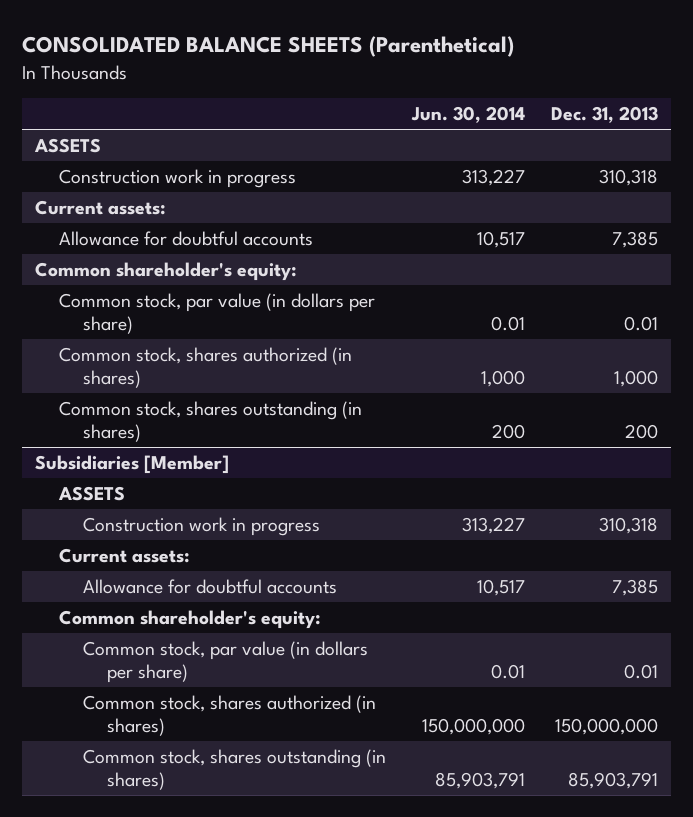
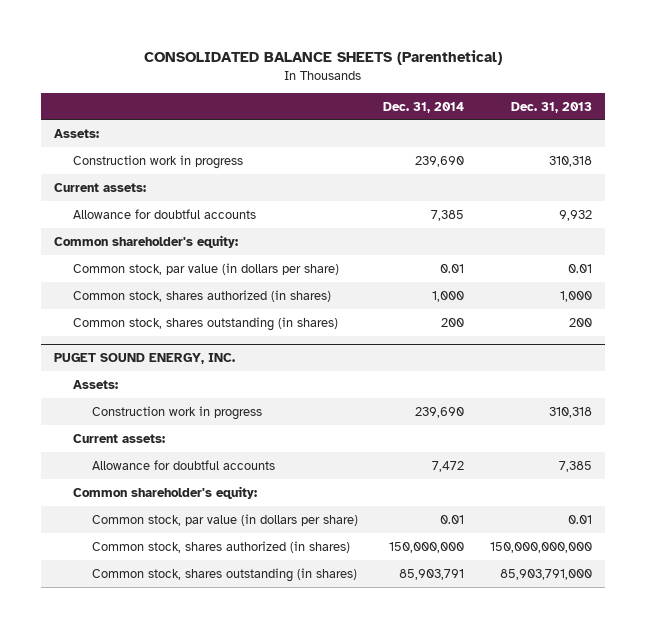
- | Jun. 30, 2014 | Dec. 31, 2013
+ | Dec. 31, 2014 | Dec. 31, 2013
- ASSETS
+ Assets:
- Allowance for doubtful accounts | 10,517 | 7,385
+ Allowance for doubtful accounts | 7,385 | 9,932
- Subsidiaries [Member]
- ASSETS
+ PUGET SOUND ENERGY, INC.
+ Assets:
- Common stock, shares authorized (in shares) | 150,000,000 | 150,000,000
- Common stock, shares outstanding (in shares) | 85,903,791 | 85,903,791
+ Common stock, shares authorized (in shares) | 150,000,000 | 150,000,000,000
+ Common stock, shares outstanding (in shares) | 85,903,791 | 85,903,791,000

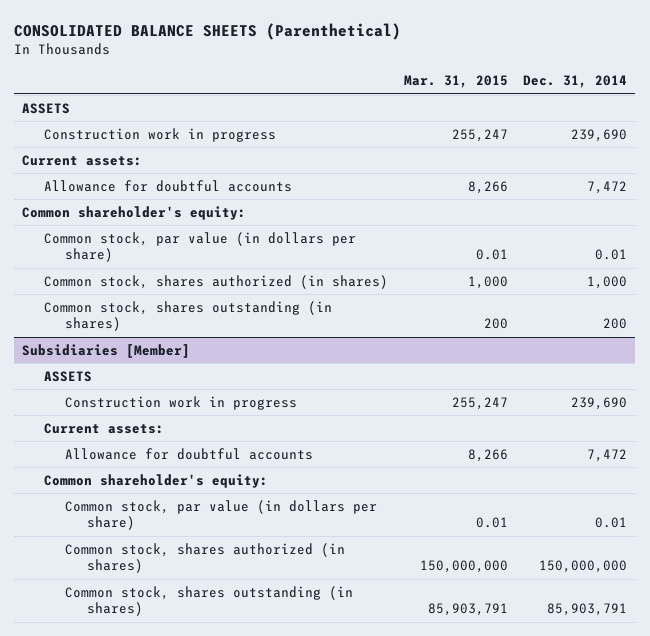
- | Dec. 31, 2014 | Dec. 31, 2013
+ | Mar. 31, 2015 | Dec. 31, 2014
- Assets:
+ ASSETS
- Allowance for doubtful accounts | 7,385 | 9,932
+ Allowance for doubtful accounts | 8,266 | 7,472
- PUGET SOUND ENERGY, INC.
- Assets:
+ Subsidiaries [Member]
+ ASSETS

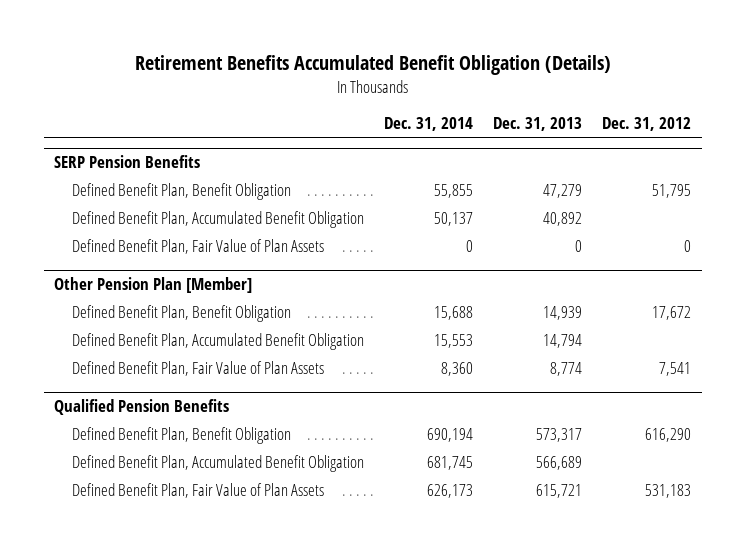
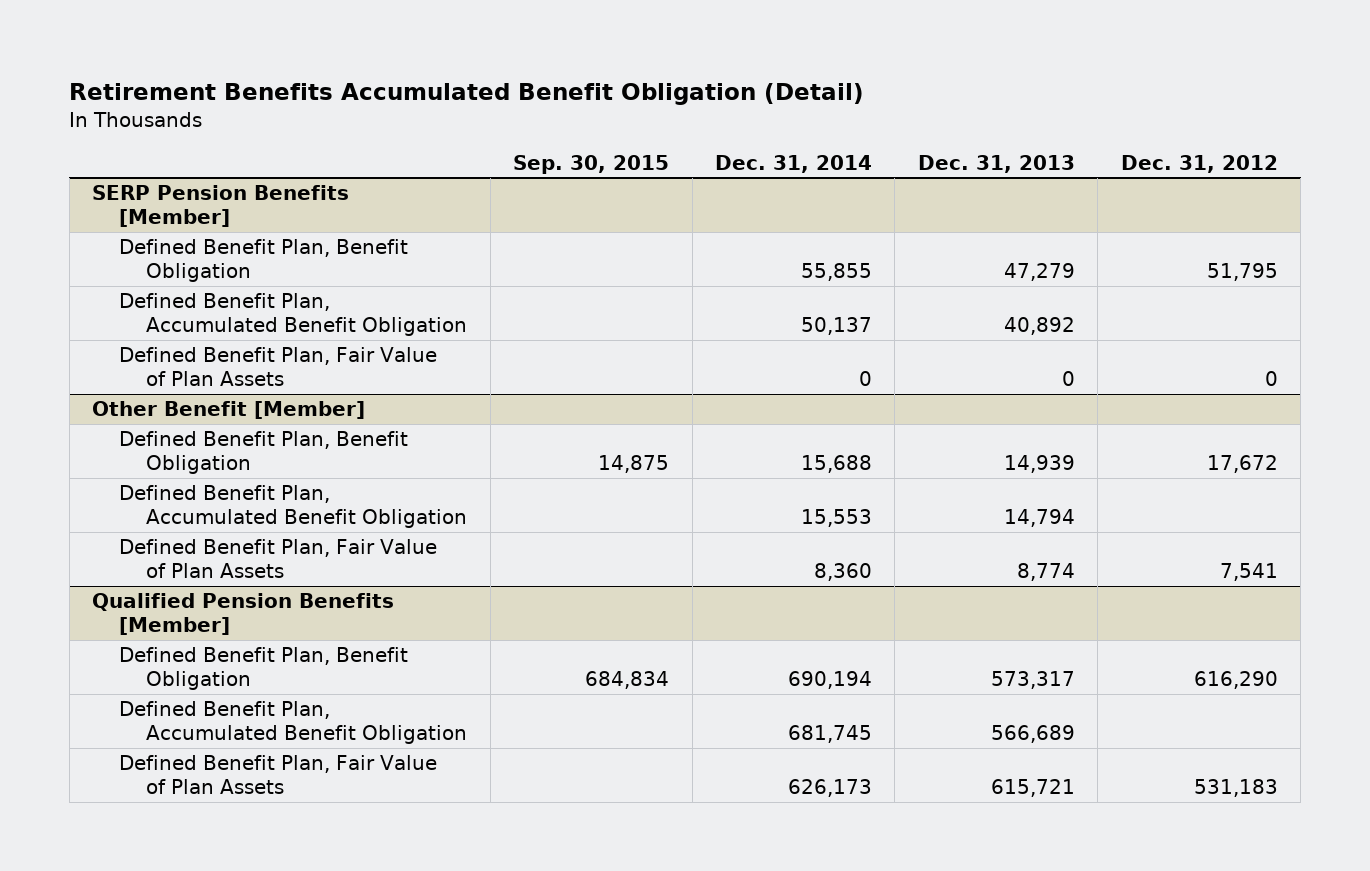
- Retirement Benefits Accumulated Benefit Obligation (Details)
+ Retirement Benefits Accumulated Benefit Obligation (Detail)
- | Dec. 31, 2014 | Dec. 31, 2013 | Dec. 31, 2012
+ | Sep. 30, 2015 | Dec. 31, 2014 | Dec. 31, 2013 | Dec. 31, 2012
- SERP Pension Benefits
+ SERP Pension Benefits [Member]
- Other Pension Plan [Member]
+ Other Benefit [Member]
- Qualified Pension Benefits
+ Qualified Pension Benefits [Member]

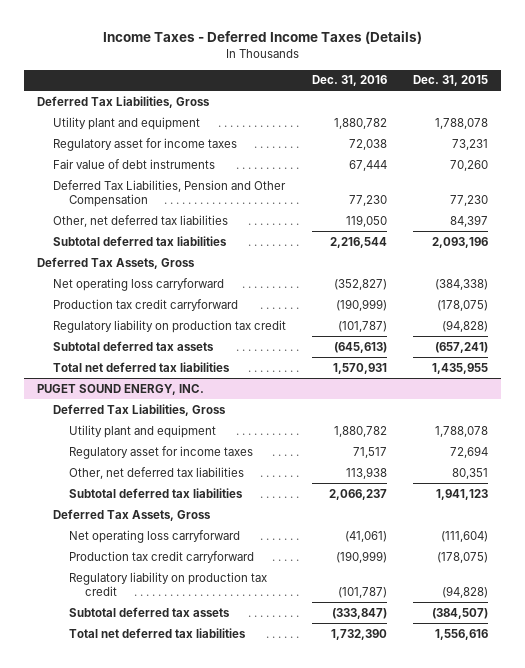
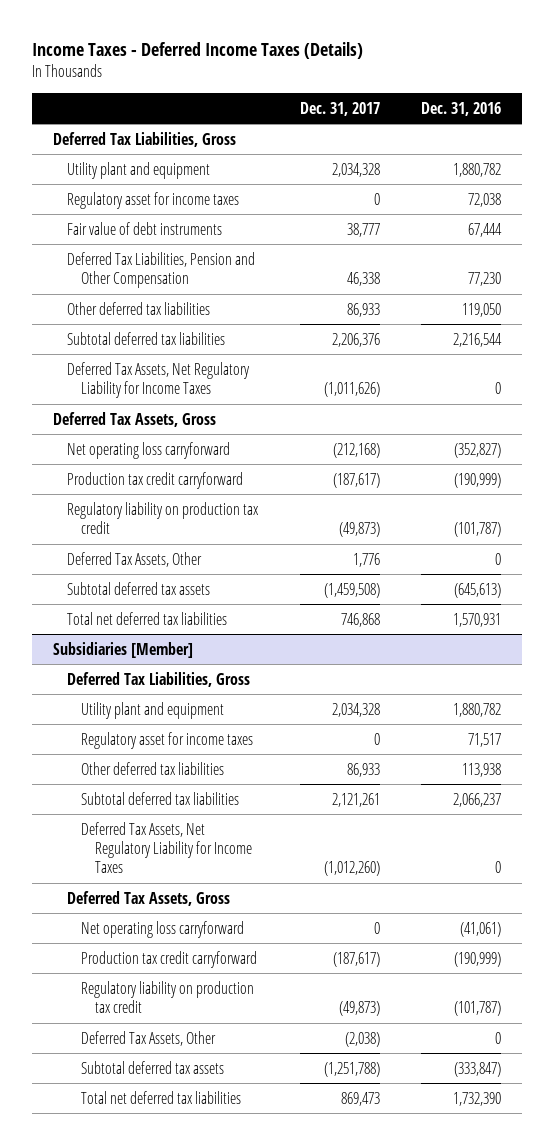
- | Dec. 31, 2016 | Dec. 31, 2015
+ | Dec. 31, 2017 | Dec. 31, 2016
- Other, net deferred tax liabilities | 119,050 | 84,397
+ Other deferred tax liabilities | 86,933 | 119,050
+ Deferred Tax Assets, Net Regulatory Liability for Income Taxes | (1,011,626) | 0
+ Deferred Tax Assets, Other | 1,776 | 0
- PUGET SOUND ENERGY, INC.
+ Subsidiaries [Member]
- Other, net deferred tax liabilities | 113,938 | 80,351
+ Other deferred tax liabilities | 86,933 | 113,938
+ Deferred Tax Assets, Net Regulatory Liability for Income Taxes | (1,012,260) | 0
+ Deferred Tax Assets, Other | (2,038) | 0

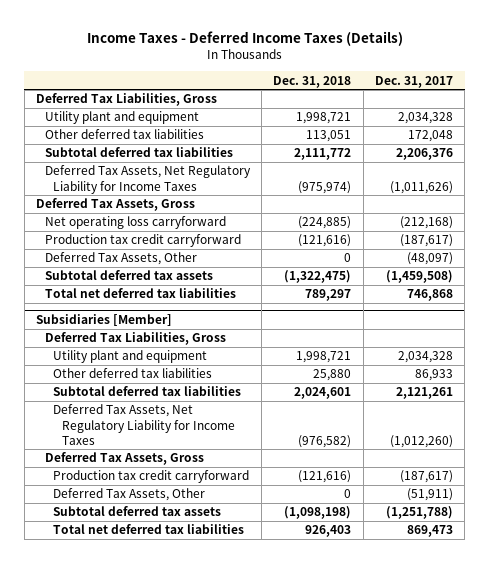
- | Dec. 31, 2017 | Dec. 31, 2016
+ | Dec. 31, 2018 | Dec. 31, 2017
- Regulatory asset for income taxes | 0 | 72,038
- Fair value of debt instruments | 38,777 | 67,444
- Deferred Tax Liabilities, Pension and Other Compensation | 46,338 | 77,230
- Other deferred tax liabilities | 86,933 | 119,050
+ Other deferred tax liabilities | 113,051 | 172,048
- Regulatory liability on production tax credit | (49,873) | (101,787)
- Deferred Tax Assets, Other | 1,776 | 0
+ Deferred Tax Assets, Other | 0 | (48,097)
@ Subsidiaries [Member]
- Regulatory asset for income taxes | 0 | 71,517
- Net operating loss carryforward | 0 | (41,061)
- Regulatory liability on production tax credit | (49,873) | (101,787)
- Deferred Tax Assets, Other | (2,038) | 0
+ Deferred Tax Assets, Other | 0 | (51,911)

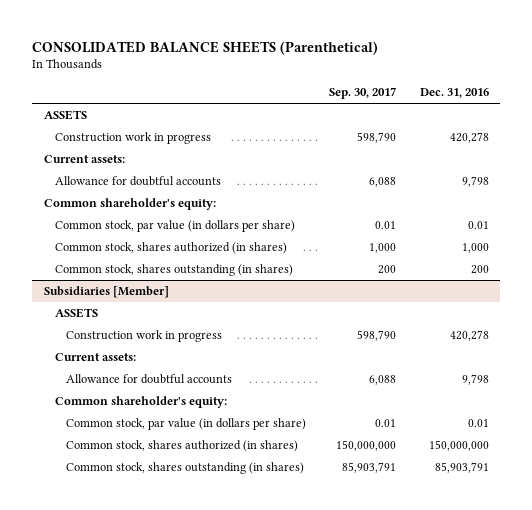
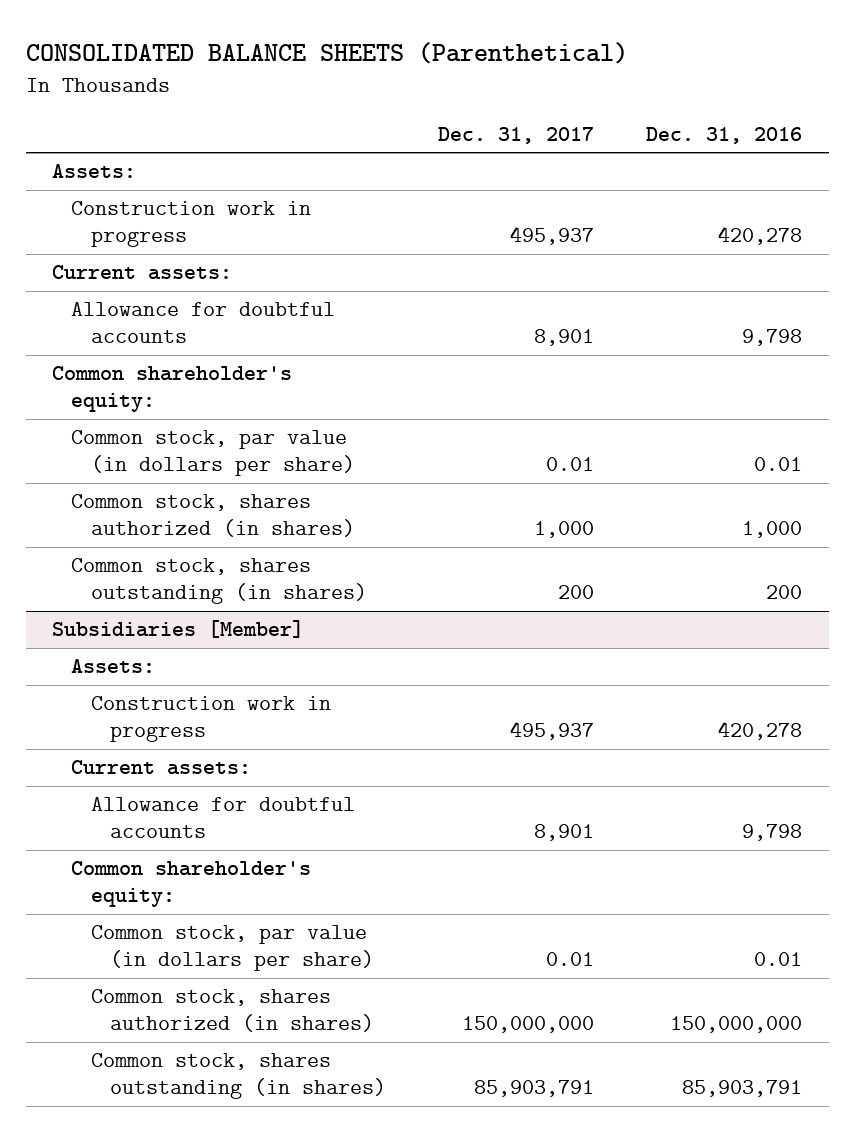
- | Sep. 30, 2017 | Dec. 31, 2016
+ | Dec. 31, 2017 | Dec. 31, 2016
- ASSETS
+ Assets:
@ Subsidiaries [Member]
- ASSETS
+ Assets:

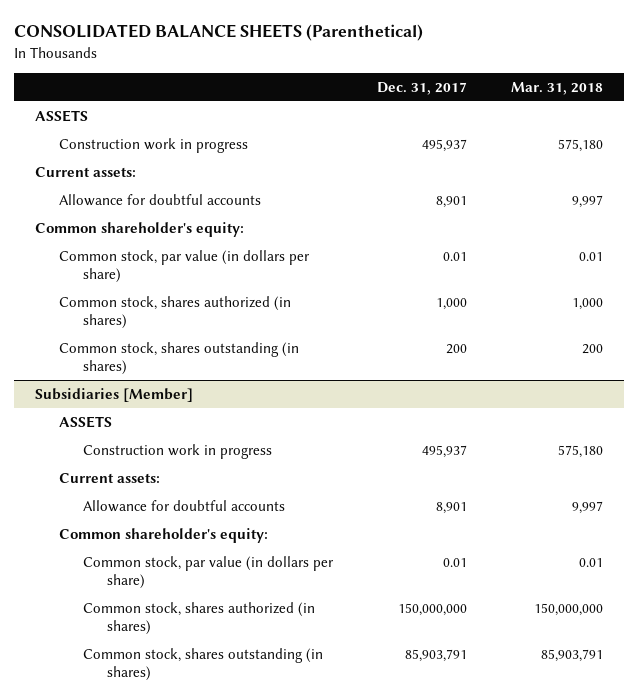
- | Dec. 31, 2017 | Dec. 31, 2016
+ | Dec. 31, 2017 | Mar. 31, 2018
- Assets:
+ ASSETS
@ Subsidiaries [Member]
- Assets:
+ ASSETS

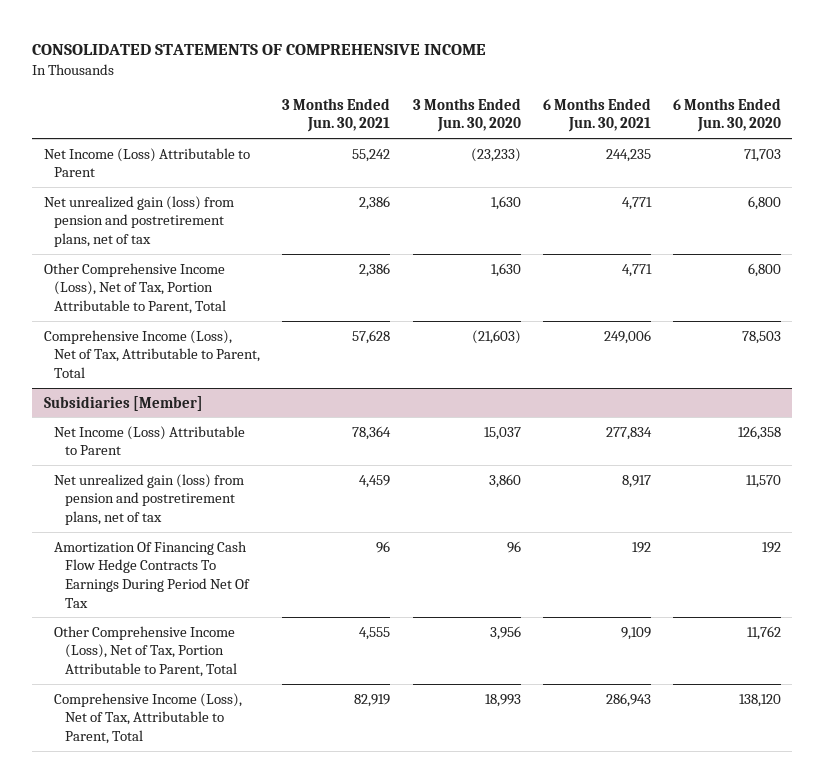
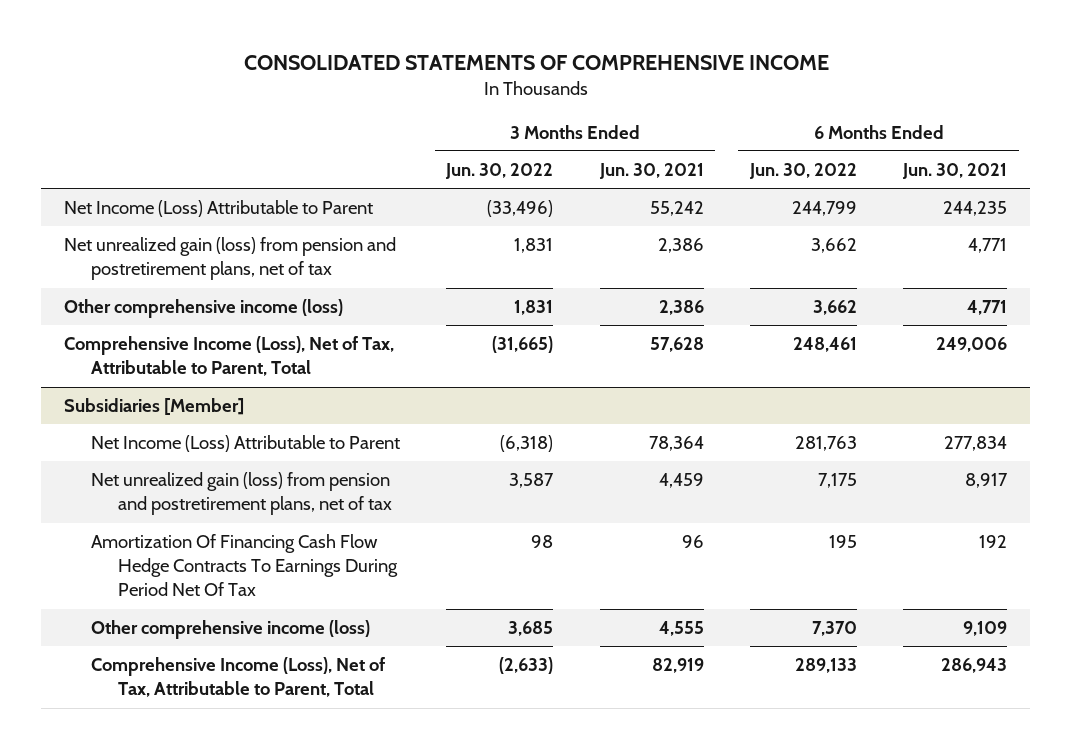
- | 3 Months Ended Jun. 30, 2021 | 3 Months Ended Jun. 30, 2020 | 6 Months Ended Jun. 30, 2021 | 6 Months Ended Jun. 30, 2020
+ | 3 Months Ended Jun. 30, 2022 | 3 Months Ended Jun. 30, 2021 | 6 Months Ended Jun. 30, 2022 | 6 Months Ended Jun. 30, 2021
- Other Comprehensive Income (Loss), Net of Tax, Portion Attributable to Parent, Total | 2,386 | 1,630 | 4,771 | 6,800
+ Other comprehensive income (loss) | 1,831 | 2,386 | 3,662 | 4,771
@ Subsidiaries [Member]
- Other Comprehensive Income (Loss), Net of Tax, Portion Attributable to Parent, Total | 4,555 | 3,956 | 9,109 | 11,762
+ Other comprehensive income (loss) | 3,685 | 4,555 | 7,370 | 9,109

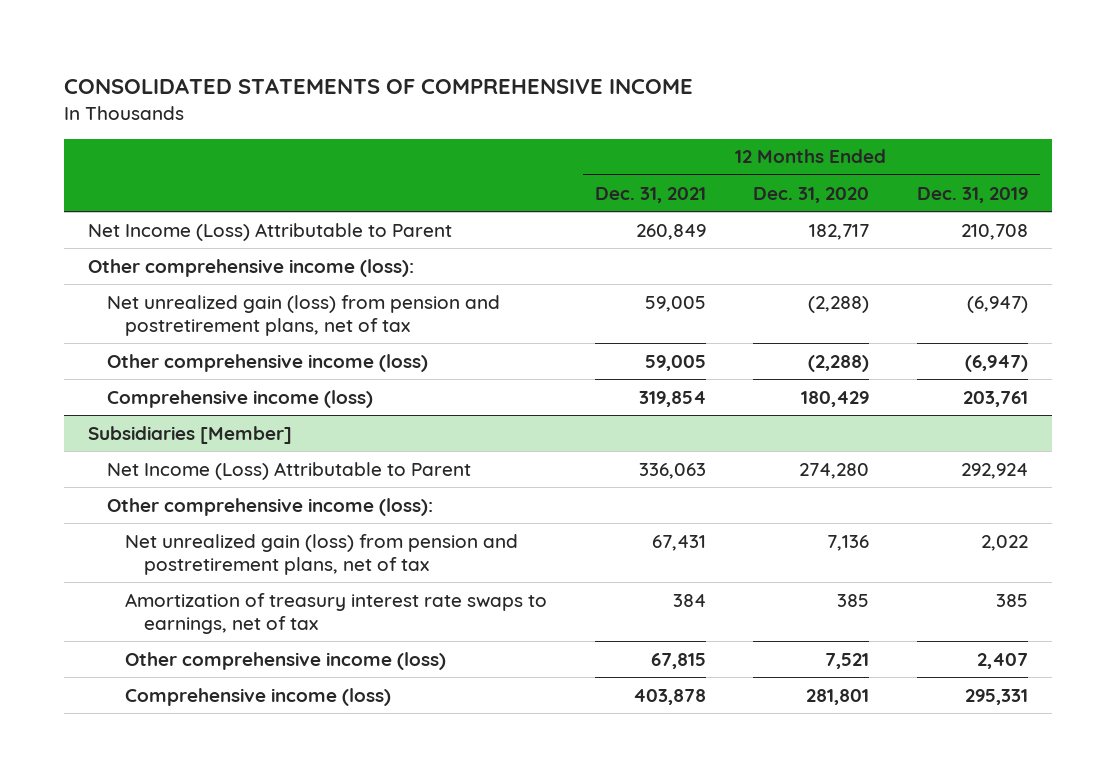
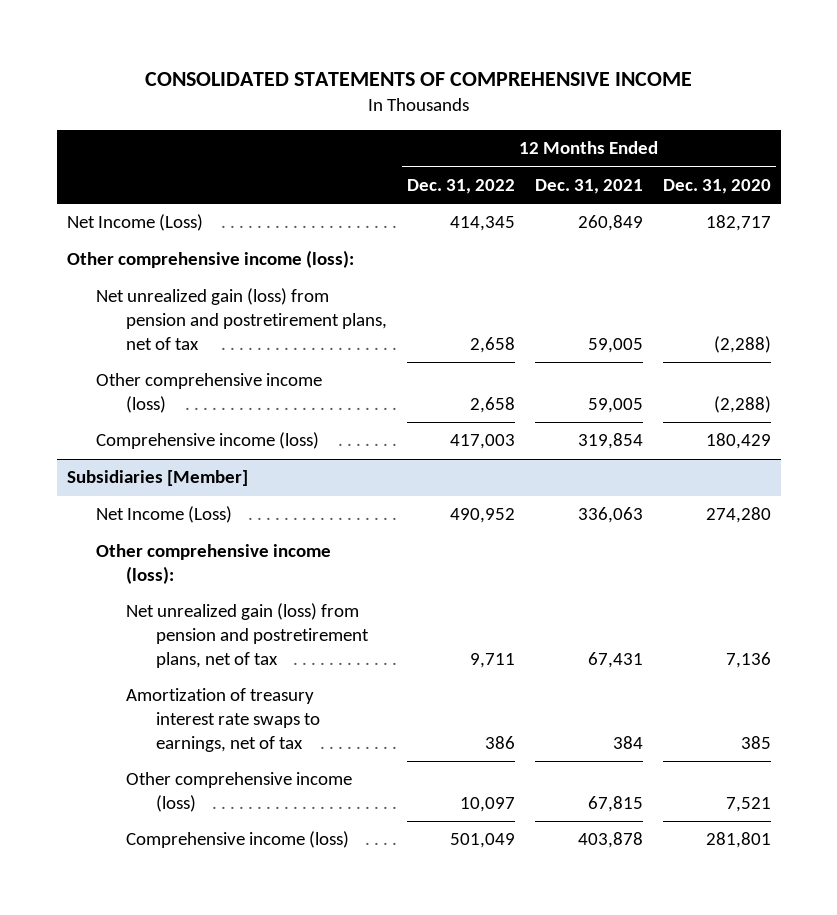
- | 12 Months Ended Dec. 31, 2021 | 12 Months Ended Dec. 31, 2020 | 12 Months Ended Dec. 31, 2019
+ | 12 Months Ended Dec. 31, 2022 | 12 Months Ended Dec. 31, 2021 | 12 Months Ended Dec. 31, 2020
- Net Income (Loss) Attributable to Parent | 260,849 | 182,717 | 210,708
+ Net Income (Loss) | 414,345 | 260,849 | 182,717
@ Subsidiaries [Member]
- Net Income (Loss) Attributable to Parent | 336,063 | 274,280 | 292,924
+ Net Income (Loss) | 490,952 | 336,063 | 274,280

